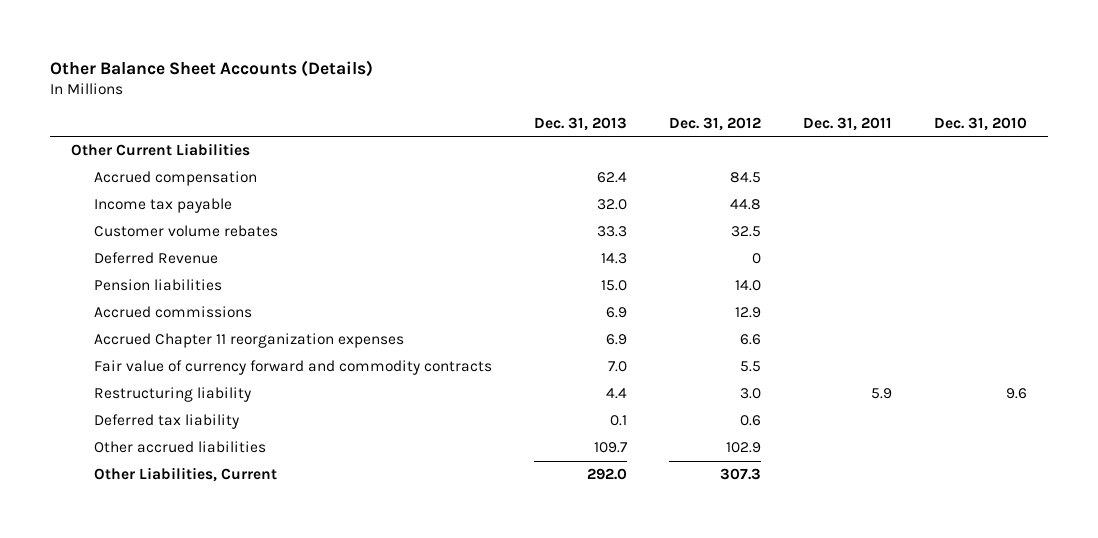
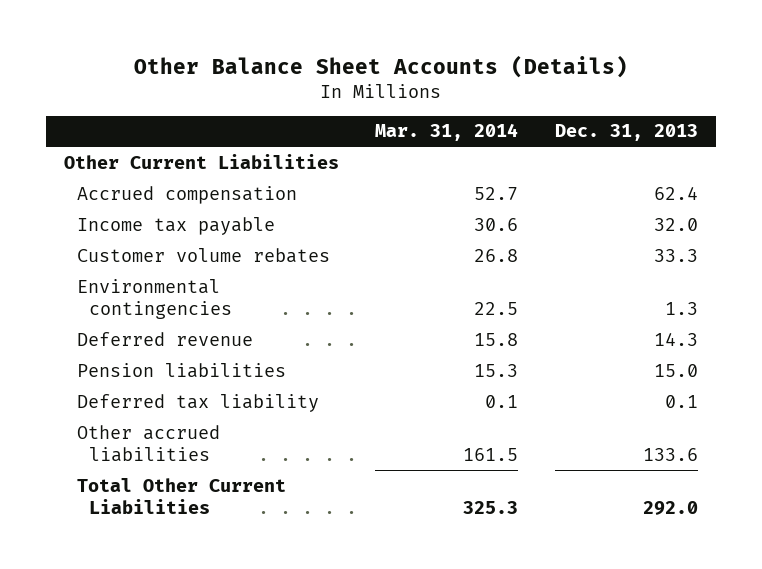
- | Dec. 31, 2013 | Dec. 31, 2012 | Dec. 31, 2011 | Dec. 31, 2010
+ | Mar. 31, 2014 | Dec. 31, 2013
- Deferred Revenue | 14.3 | 0 | |
+ Environmental contingencies | 22.5 | 1.3
+ Deferred revenue | 15.8 | 14.3
- Accrued commissions | 6.9 | 12.9 | |
- Accrued Chapter 11 reorganization expenses | 6.9 | 6.6 | |
- Fair value of currency forward and commodity contracts | 7.0 | 5.5 | |
- Restructuring liability | 4.4 | 3.0 | 5.9 | 9.6
- Other accrued liabilities | 109.7 | 102.9 | |
- Other Liabilities, Current | 292.0 | 307.3 | |
+ Other accrued liabilities | 161.5 | 133.6
+ Total Other Current Liabilities | 325.3 | 292.0

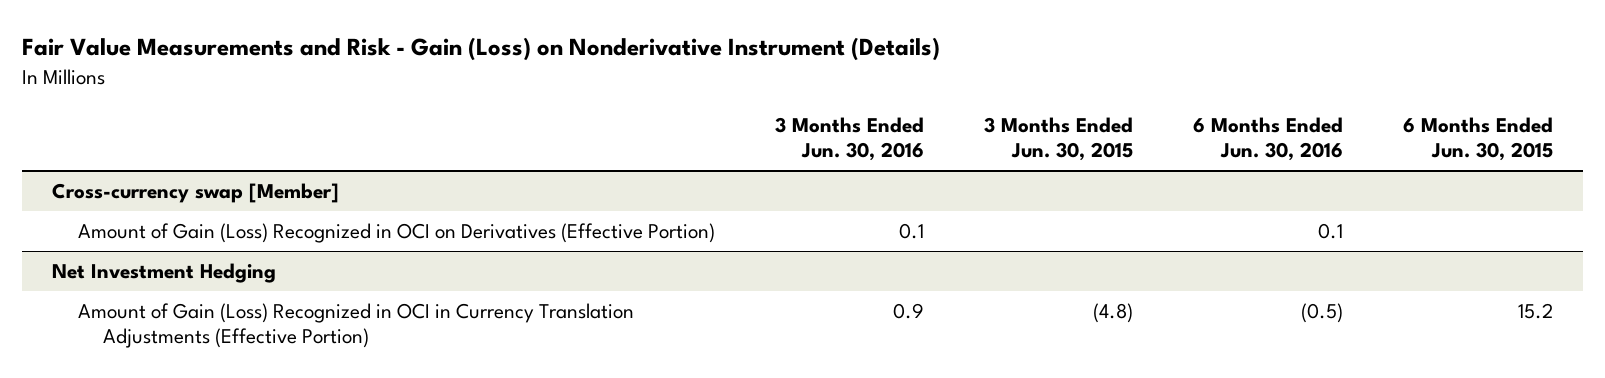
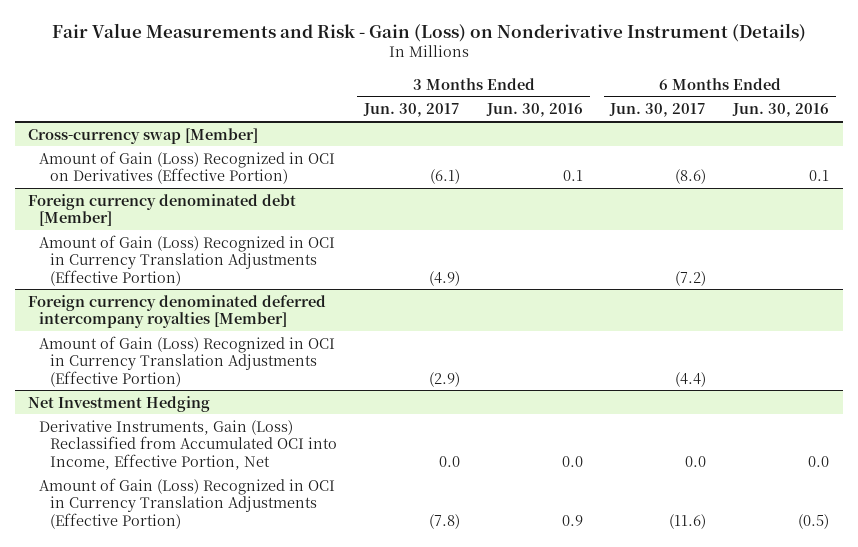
- | 3 Months Ended Jun. 30, 2016 | 3 Months Ended Jun. 30, 2015 | 6 Months Ended Jun. 30, 2016 | 6 Months Ended Jun. 30, 2015
+ | 3 Months Ended Jun. 30, 2017 | 3 Months Ended Jun. 30, 2016 | 6 Months Ended Jun. 30, 2017 | 6 Months Ended Jun. 30, 2016
+ Foreign currency denominated debt [Member]
+ Amount of Gain (Loss) Recognized in OCI in Currency Translation Adjustments (Effective Portion) | (4.9) | | (7.2) |
+ Foreign currency denominated deferred intercompany royalties [Member]
+ Amount of Gain (Loss) Recognized in OCI in Currency Translation Adjustments (Effective Portion) | (2.9) | | (4.4) |
@ Net Investment Hedging
+ Derivative Instruments, Gain (Loss) Reclassified from Accumulated OCI into Income, Effective Portion, Net | 0.0 | 0.0 | 0.0 | 0.0

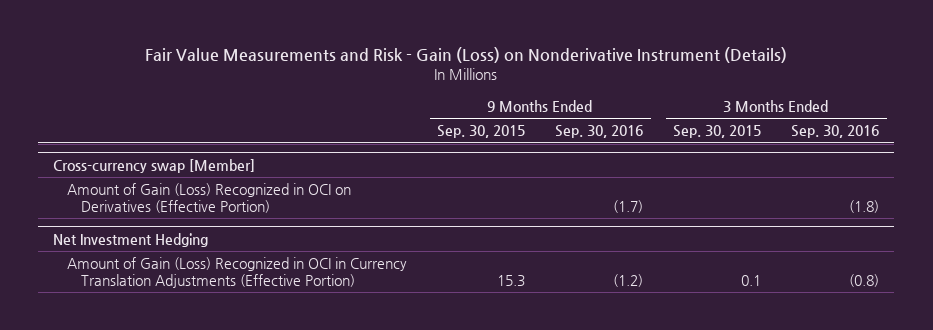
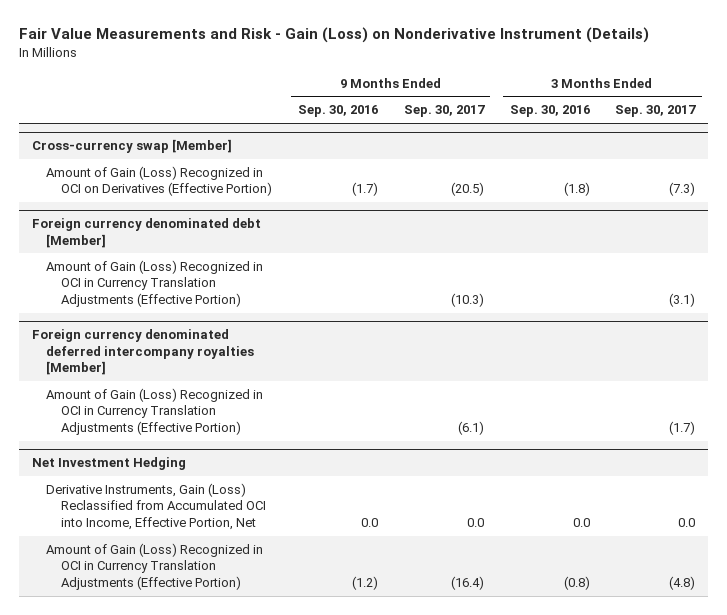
- | 9 Months Ended Sep. 30, 2015 | 9 Months Ended Sep. 30, 2016 | 3 Months Ended Sep. 30, 2015 | 3 Months Ended Sep. 30, 2016
+ | 9 Months Ended Sep. 30, 2016 | 9 Months Ended Sep. 30, 2017 | 3 Months Ended Sep. 30, 2016 | 3 Months Ended Sep. 30, 2017
+ Foreign currency denominated debt [Member]
+ Amount of Gain (Loss) Recognized in OCI in Currency Translation Adjustments (Effective Portion) | | (10.3) | | (3.1)
+ Foreign currency denominated deferred intercompany royalties [Member]
+ Amount of Gain (Loss) Recognized in OCI in Currency Translation Adjustments (Effective Portion) | | (6.1) | | (1.7)
@ Net Investment Hedging
+ Derivative Instruments, Gain (Loss) Reclassified from Accumulated OCI into Income, Effective Portion, Net | 0.0 | 0.0 | 0.0 | 0.0

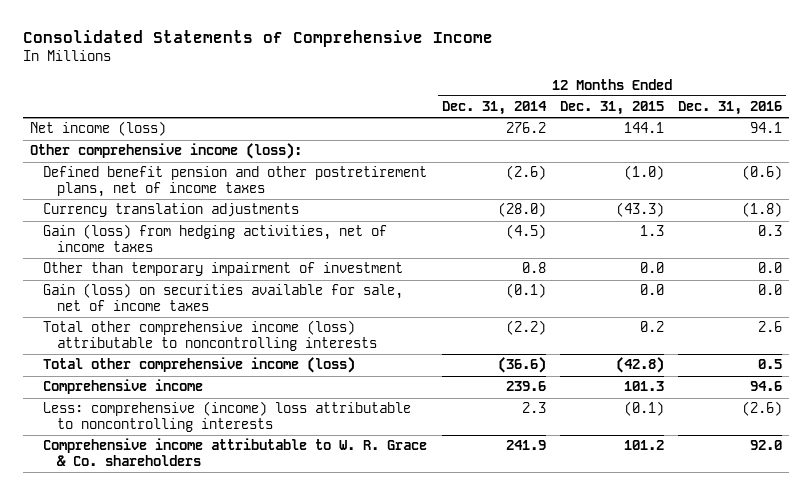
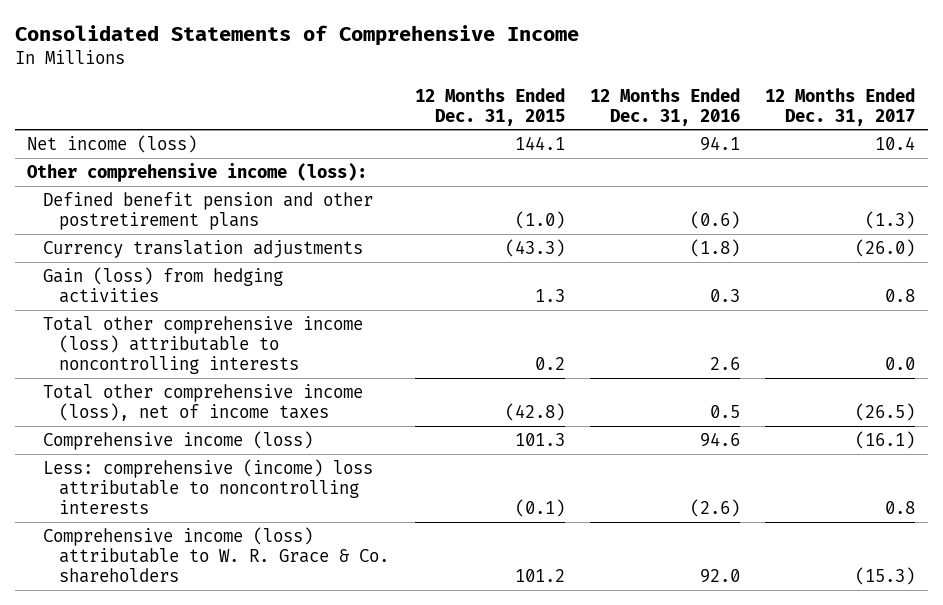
- | 12 Months Ended Dec. 31, 2014 | 12 Months Ended Dec. 31, 2015 | 12 Months Ended Dec. 31, 2016
+ | 12 Months Ended Dec. 31, 2015 | 12 Months Ended Dec. 31, 2016 | 12 Months Ended Dec. 31, 2017
- Defined benefit pension and other postretirement plans, net of income taxes | (2.6) | (1.0) | (0.6)
+ Defined benefit pension and other postretirement plans | (1.0) | (0.6) | (1.3)
- Gain (loss) from hedging activities, net of income taxes | (4.5) | 1.3 | 0.3
- Other than temporary impairment of investment | 0.8 | 0.0 | 0.0
- Gain (loss) on securities available for sale, net of income taxes | (0.1) | 0.0 | 0.0
+ Gain (loss) from hedging activities | 1.3 | 0.3 | 0.8
- Total other comprehensive income (loss) | (36.6) | (42.8) | 0.5
- Comprehensive income | 239.6 | 101.3 | 94.6
+ Total other comprehensive income (loss), net of income taxes | (42.8) | 0.5 | (26.5)
+ Comprehensive income (loss) | 101.3 | 94.6 | (16.1)
- Comprehensive income attributable to W. R. Grace & Co. shareholders | 241.9 | 101.2 | 92.0
+ Comprehensive income (loss) attributable to W. R. Grace & Co. shareholders | 101.2 | 92.0 | (15.3)

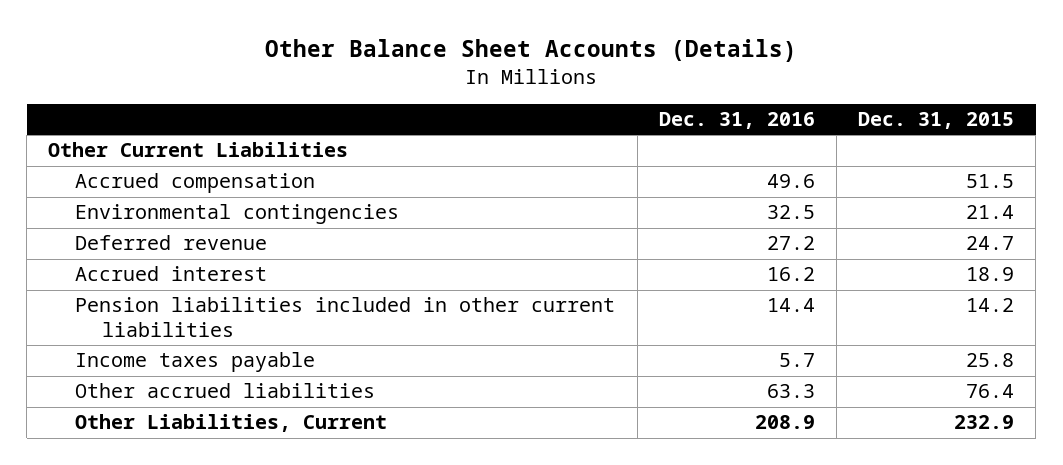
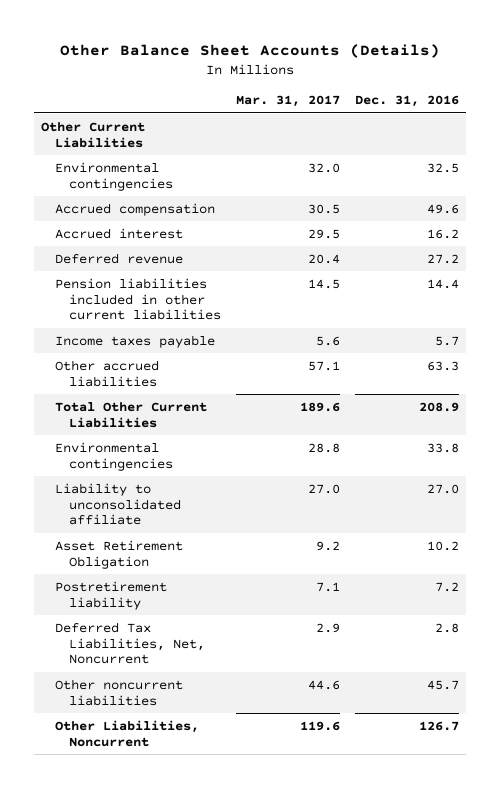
- | Dec. 31, 2016 | Dec. 31, 2015
+ | Mar. 31, 2017 | Dec. 31, 2016
moved down: Accrued compensation | 30.5 | 49.6
moved down: Deferred revenue | 20.4 | 27.2
- Other Liabilities, Current | 208.9 | 232.9
+ Total Other Current Liabilities | 189.6 | 208.9
+ Environmental contingencies | 28.8 | 33.8
+ Liability to unconsolidated affiliate | 27.0 | 27.0
+ Asset Retirement Obligation | 9.2 | 10.2
+ Postretirement liability | 7.1 | 7.2
+ Deferred Tax Liabilities, Net, Noncurrent | 2.9 | 2.8
+ Other noncurrent liabilities | 44.6 | 45.7
+ Other Liabilities, Noncurrent | 119.6 | 126.7

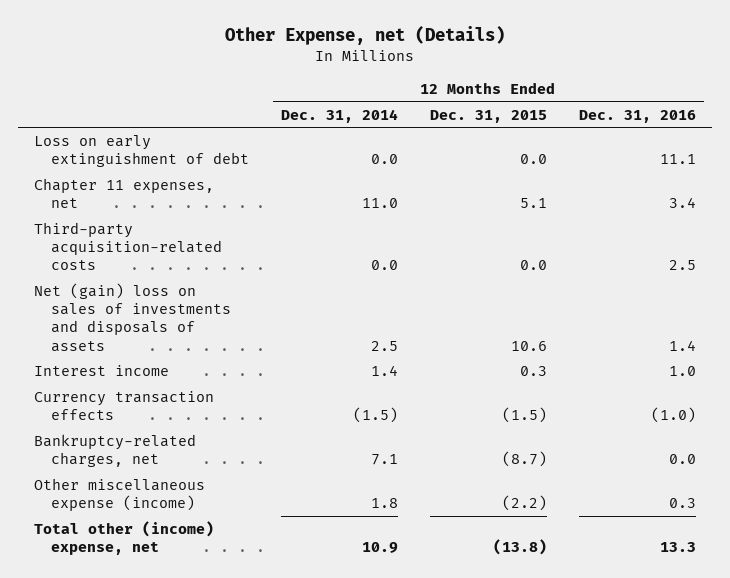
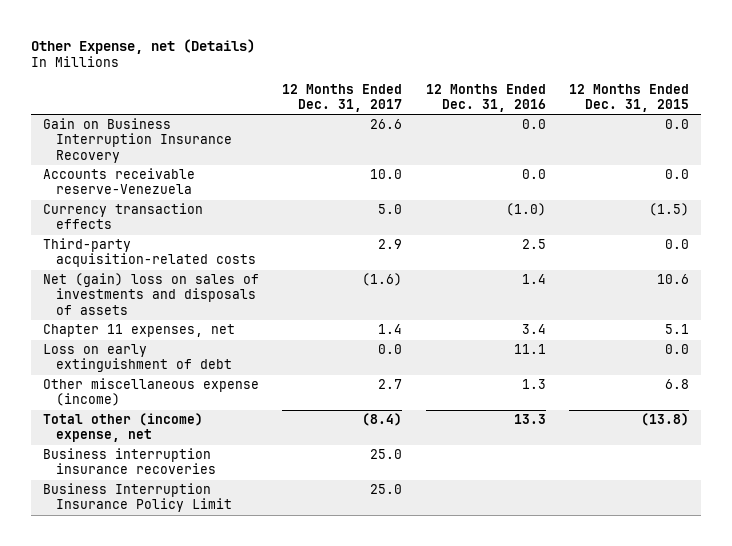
- | 12 Months Ended Dec. 31, 2014 | 12 Months Ended Dec. 31, 2015 | 12 Months Ended Dec. 31, 2016
+ | 12 Months Ended Dec. 31, 2017 | 12 Months Ended Dec. 31, 2016 | 12 Months Ended Dec. 31, 2015
+ Gain on Business Interruption Insurance Recovery | 26.6 | 0.0 | 0.0
+ Accounts receivable reserve-Venezuela | 10.0 | 0.0 | 0.0
moved up: Currency transaction effects | 5.0 | (1.0) | (1.5)
- Interest income | 1.4 | 0.3 | 1.0
- Bankruptcy-related charges, net | 7.1 | (8.7) | 0.0
- Other miscellaneous expense (income) | 1.8 | (2.2) | 0.3
moved down: Chapter 11 expenses, net | 1.4 | 3.4 | 5.1
moved down: Loss on early extinguishment of debt | 0.0 | 11.1 | 0.0
+ Other miscellaneous expense (income) | 2.7 | 1.3 | 6.8
+ Business interruption insurance recoveries | 25.0 | |
+ Business Interruption Insurance Policy Limit | 25.0 | |

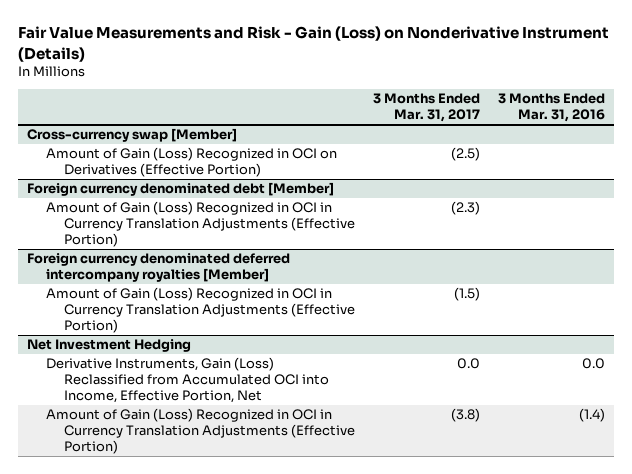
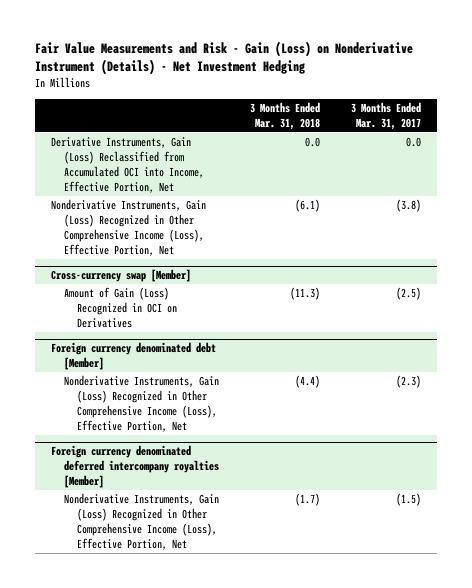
- Fair Value Measurements and Risk - Gain (Loss) on Nonderivative Instrument (Details)
+ Fair Value Measurements and Risk - Gain (Loss) on Nonderivative Instrument (Details) - Net Investment Hedging
- | 3 Months Ended Mar. 31, 2017 | 3 Months Ended Mar. 31, 2016
+ | 3 Months Ended Mar. 31, 2018 | 3 Months Ended Mar. 31, 2017
+ Derivative Instruments, Gain (Loss) Reclassified from Accumulated OCI into Income, Effective Portion, Net | 0.0 | 0.0
+ Nonderivative Instruments, Gain (Loss) Recognized in Other Comprehensive Income (Loss), Effective Portion, Net | (6.1) | (3.8)
@ Cross-currency swap [Member]
- Amount of Gain (Loss) Recognized in OCI on Derivatives (Effective Portion) | (2.5) |
+ Amount of Gain (Loss) Recognized in OCI on Derivatives | (11.3) | (2.5)
@ Foreign currency denominated debt [Member]
- Amount of Gain (Loss) Recognized in OCI in Currency Translation Adjustments (Effective Portion) | (2.3) |
+ Nonderivative Instruments, Gain (Loss) Recognized in Other Comprehensive Income (Loss), Effective Portion, Net | (4.4) | (2.3)
@ Foreign currency denominated deferred intercompany royalties [Member]
- Amount of Gain (Loss) Recognized in OCI in Currency Translation Adjustments (Effective Portion) | (1.5) |
- Net Investment Hedging
- Derivative Instruments, Gain (Loss) Reclassified from Accumulated OCI into Income, Effective Portion, Net | 0.0 | 0.0
- Amount of Gain (Loss) Recognized in OCI in Currency Translation Adjustments (Effective Portion) | (3.8) | (1.4)
@ Foreign currency denominated deferred intercompany royalties [Member]
+ Nonderivative Instruments, Gain (Loss) Recognized in Other Comprehensive Income (Loss), Effective Portion, Net | (1.7) | (1.5)

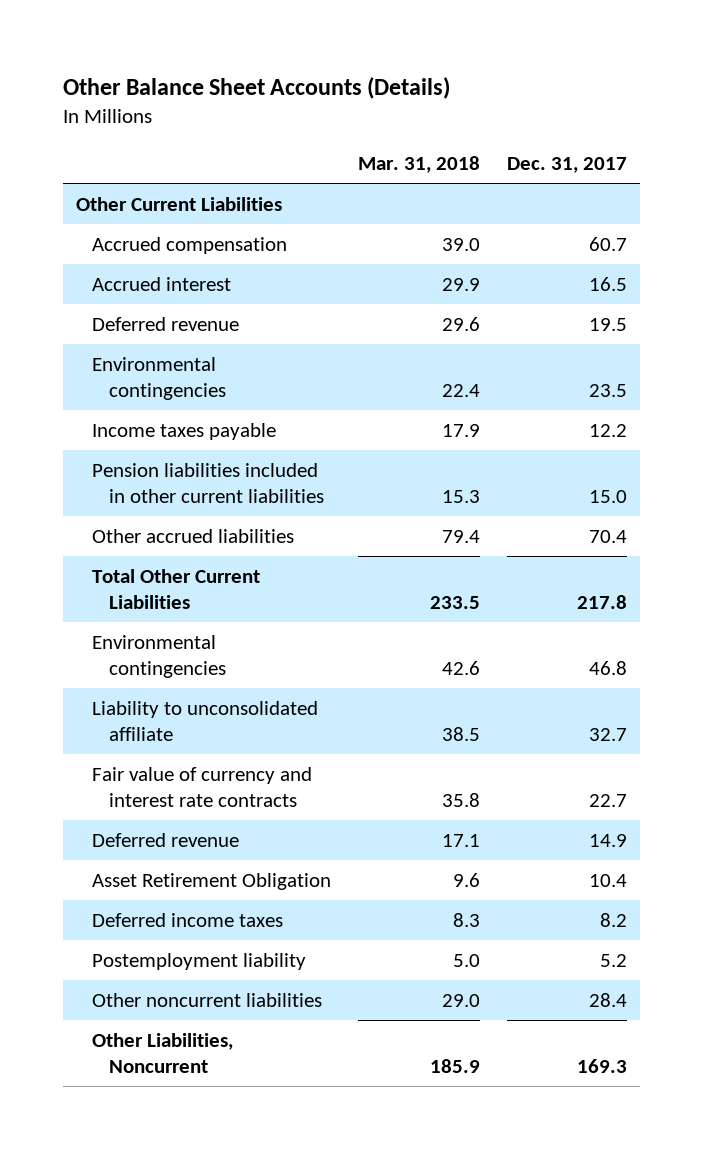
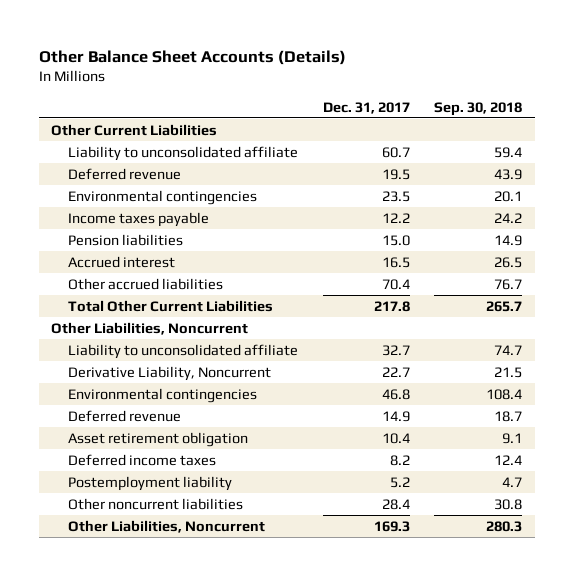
- | Mar. 31, 2018 | Dec. 31, 2017
+ | Dec. 31, 2017 | Sep. 30, 2018
- Accrued compensation | 39.0 | 60.7
+ Liability to unconsolidated affiliate | 60.7 | 59.4
- Pension liabilities included in other current liabilities | 15.3 | 15.0
+ Pension liabilities | 15.0 | 14.9
moved down: Accrued interest | 16.5 | 26.5
+ Other Liabilities, Noncurrent
- Fair value of currency and interest rate contracts | 35.8 | 22.7
+ Derivative Liability, Noncurrent | 22.7 | 21.5
moved down: Environmental contingencies | 46.8 | 108.4
- Asset Retirement Obligation | 9.6 | 10.4
+ Asset retirement obligation | 10.4 | 9.1

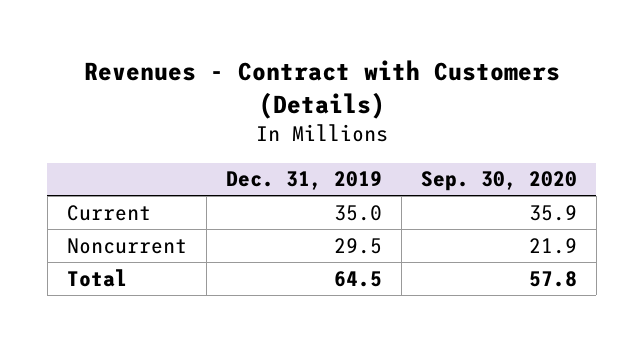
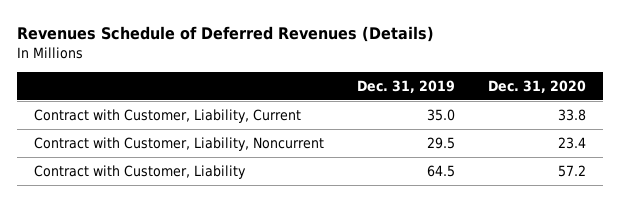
- Revenues - Contract with Customers (Details)
+ Revenues Schedule of Deferred Revenues (Details)
- | Dec. 31, 2019 | Sep. 30, 2020
+ | Dec. 31, 2019 | Dec. 31, 2020
- Current | 35.0 | 35.9
- Noncurrent | 29.5 | 21.9
- Total | 64.5 | 57.8
+ Contract with Customer, Liability, Current | 35.0 | 33.8
+ Contract with Customer, Liability, Noncurrent | 29.5 | 23.4
+ Contract with Customer, Liability | 64.5 | 57.2

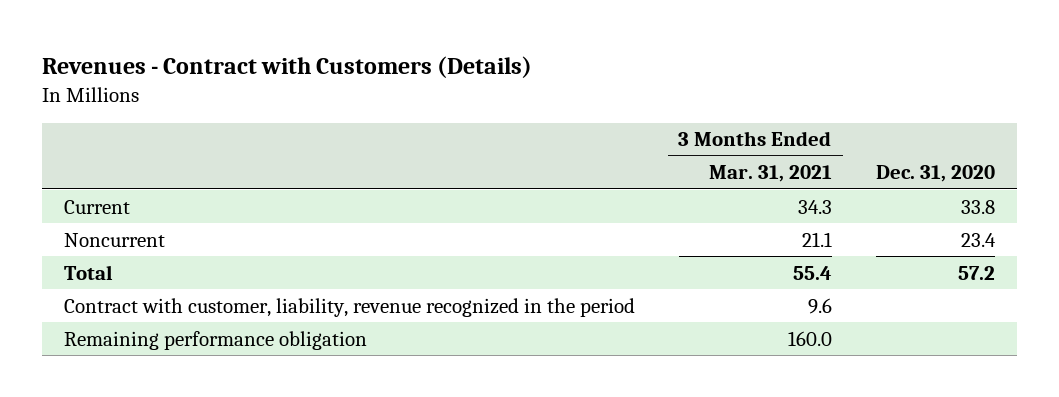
- Revenues Schedule of Deferred Revenues (Details)
+ Revenues - Contract with Customers (Details)
- | Dec. 31, 2019 | Dec. 31, 2020
+ | 3 Months Ended Mar. 31, 2021 | Dec. 31, 2020
- Contract with Customer, Liability, Current | 35.0 | 33.8
- Contract with Customer, Liability, Noncurrent | 29.5 | 23.4
- Contract with Customer, Liability | 64.5 | 57.2
+ Current | 34.3 | 33.8
+ Noncurrent | 21.1 | 23.4
+ Total | 55.4 | 57.2
+ Contract with customer, liability, revenue recognized in the period | 9.6 |
+ Remaining performance obligation | 160.0 |

